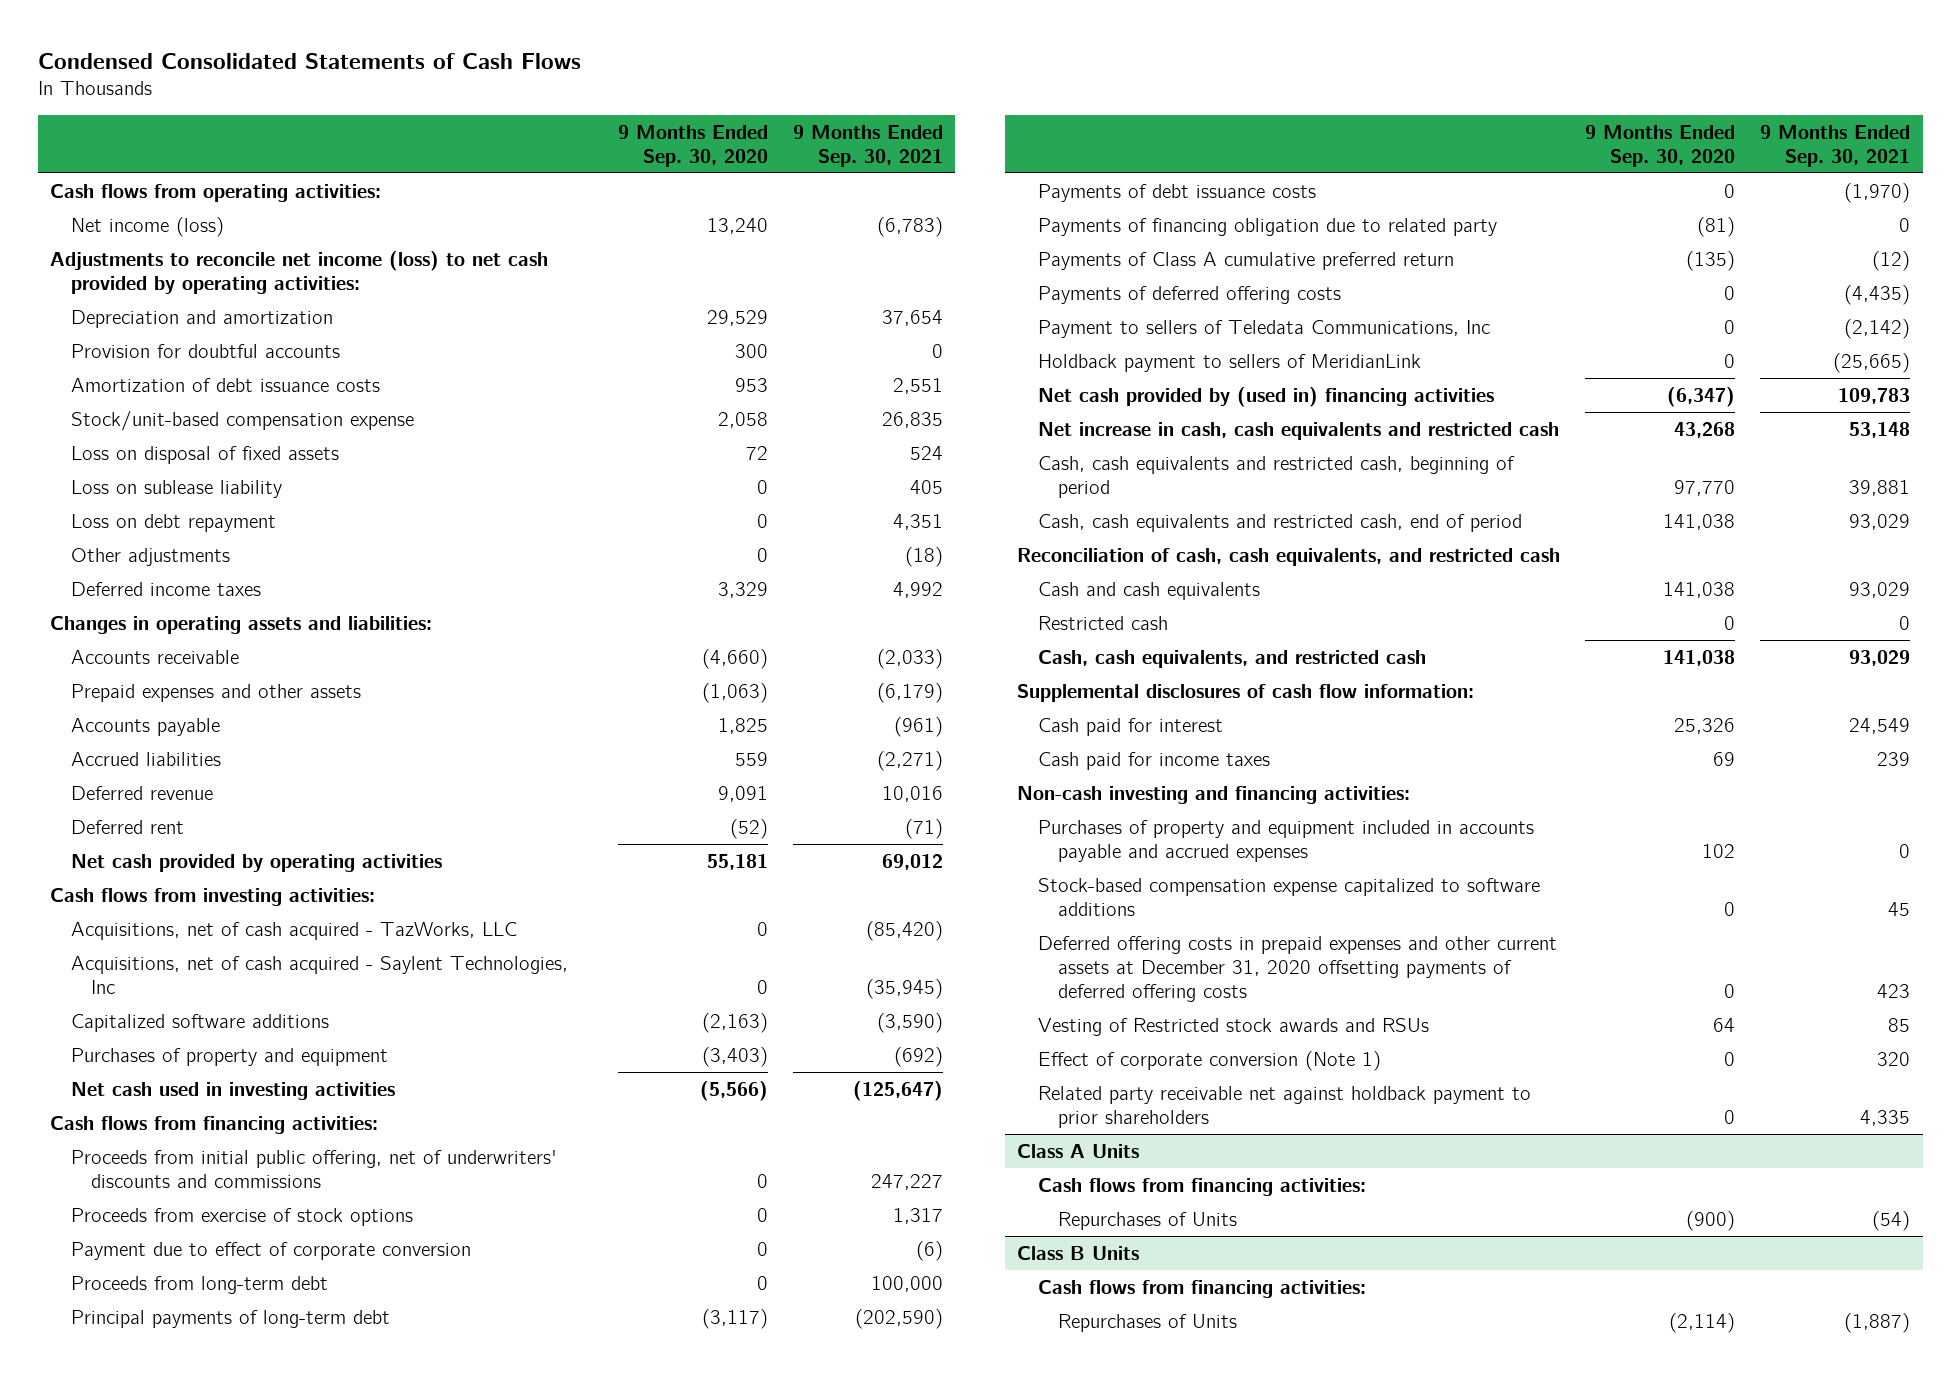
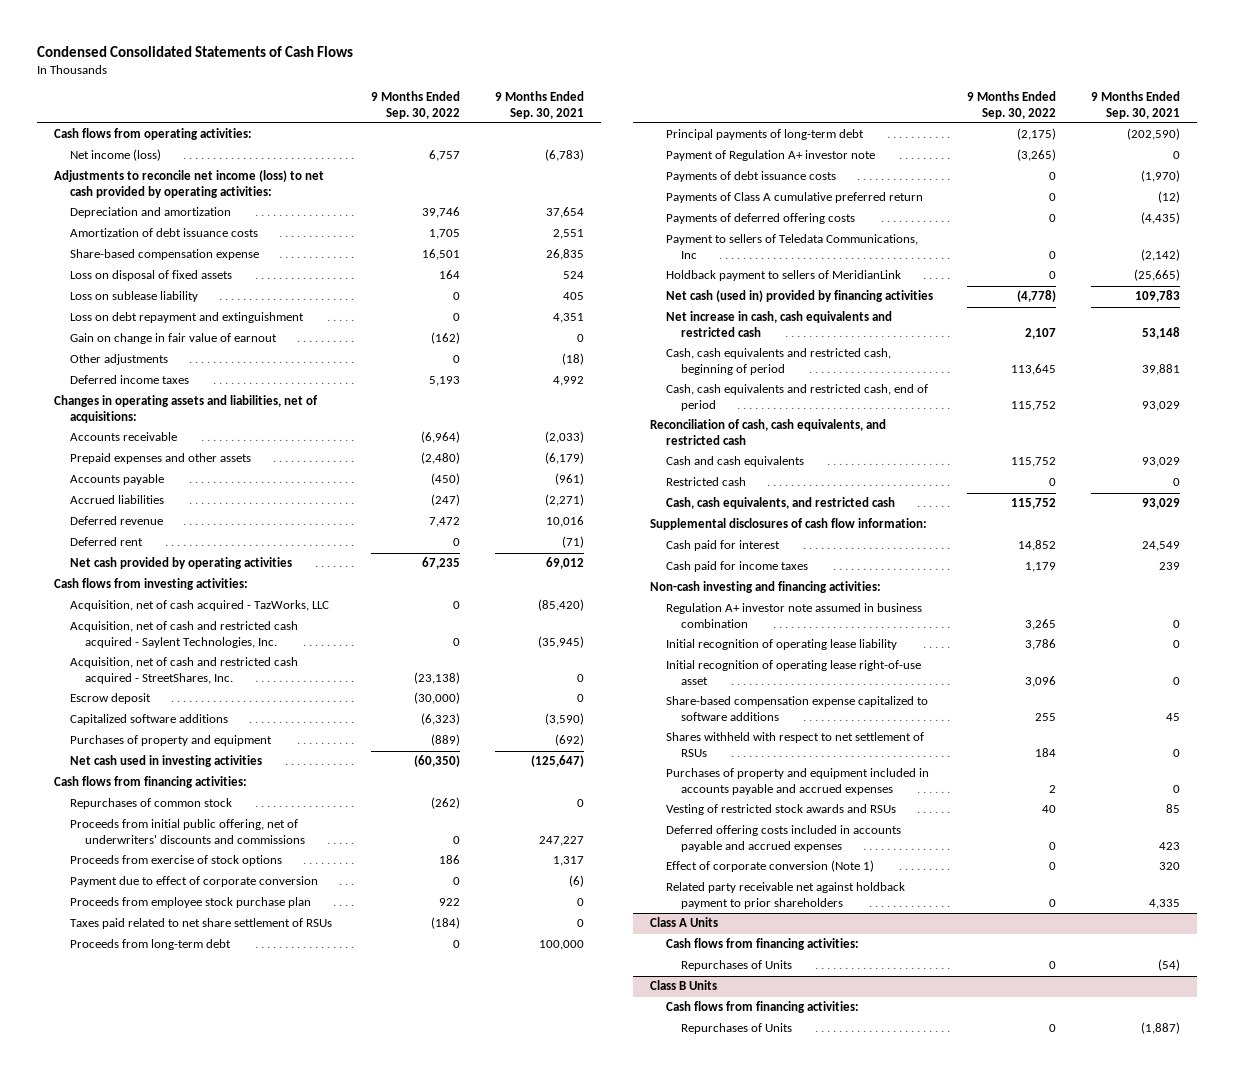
- | 9 Months Ended Sep. 30, 2020 | 9 Months Ended Sep. 30, 2021
+ | 9 Months Ended Sep. 30, 2022 | 9 Months Ended Sep. 30, 2021
- Provision for doubtful accounts | 300 | 0
- Stock/unit-based compensation expense | 2,058 | 26,835
+ Share-based compensation expense | 16,501 | 26,835
- Loss on debt repayment | 0 | 4,351
+ Loss on debt repayment and extinguishment | 0 | 4,351
+ Gain on change in fair value of earnout | (162) | 0
- Changes in operating assets and liabilities:
+ Changes in operating assets and liabilities, net of acquisitions:
- Acquisitions, net of cash acquired - TazWorks, LLC | 0 | (85,420)
- Acquisitions, net of cash acquired - Saylent Technologies, Inc | 0 | (35,945)
+ Acquisition, net of cash acquired - TazWorks, LLC | 0 | (85,420)
+ Acquisition, net of cash and restricted cash acquired - Saylent Technologies, Inc. | 0 | (35,945)
+ Acquisition, net of cash and restricted cash acquired - StreetShares, Inc. | (23,138) | 0
+ Escrow deposit | (30,000) | 0
+ Repurchases of common stock | (262) | 0
+ Proceeds from employee stock purchase plan | 922 | 0
+ Taxes paid related to net share settlement of RSUs | (184) | 0
+ Payment of Regulation A+ investor note | (3,265) | 0
- Payments of financing obligation due to related party | (81) | 0
- Net cash provided by (used in) financing activities | (6,347) | 109,783
+ Net cash (used in) provided by financing activities | (4,778) | 109,783
+ Regulation A+ investor note assumed in business combination | 3,265 | 0
+ Initial recognition of operating lease liability | 3,786 | 0
+ Initial recognition of operating lease right-of-use asset | 3,096 | 0
+ Share-based compensation expense capitalized to software additions | 255 | 45
+ Shares withheld with respect to net settlement of RSUs | 184 | 0
- Stock-based compensation expense capitalized to software additions | 0 | 45
- Deferred offering costs in prepaid expenses and other current assets at December 31, 2020 offsetting payments of deferred offering costs | 0 | 423
- Vesting of Restricted stock awards and RSUs | 64 | 85
+ Vesting of restricted stock awards and RSUs | 40 | 85
+ Deferred offering costs included in accounts payable and accrued expenses | 0 | 423

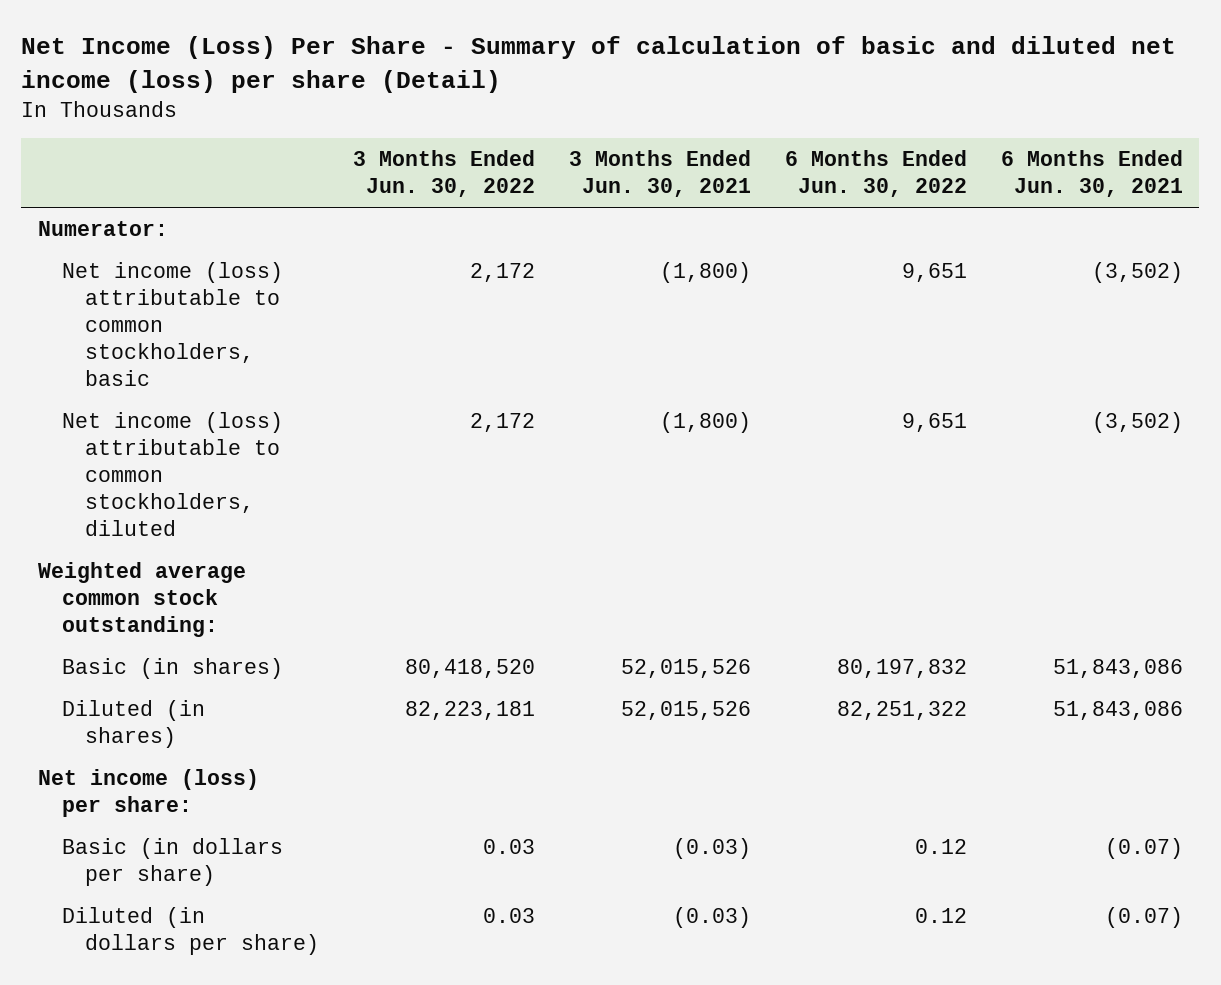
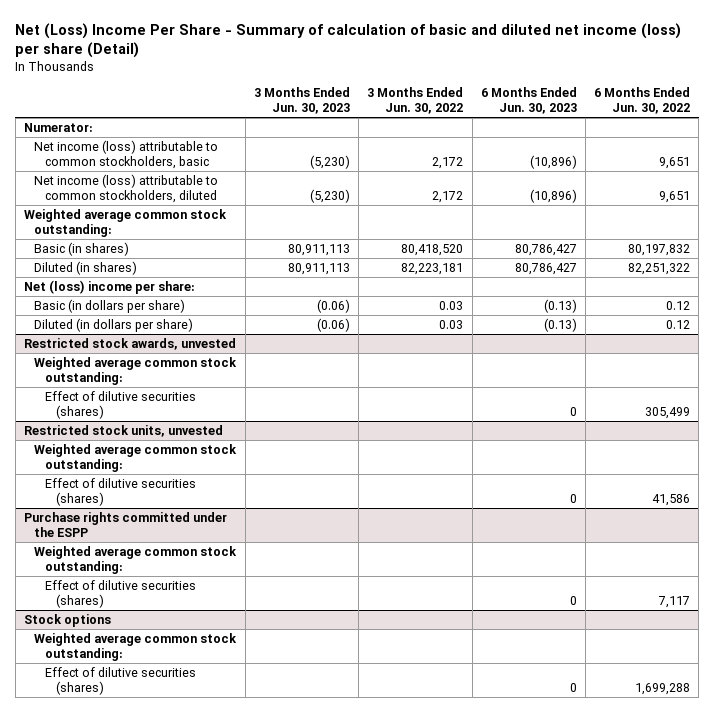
- Net Income (Loss) Per Share - Summary of calculation of basic and diluted net income (loss) per share (Detail)
+ Net (Loss) Income Per Share - Summary of calculation of basic and diluted net income (loss) per share (Detail)
- | 3 Months Ended Jun. 30, 2022 | 3 Months Ended Jun. 30, 2021 | 6 Months Ended Jun. 30, 2022 | 6 Months Ended Jun. 30, 2021
+ | 3 Months Ended Jun. 30, 2023 | 3 Months Ended Jun. 30, 2022 | 6 Months Ended Jun. 30, 2023 | 6 Months Ended Jun. 30, 2022
- Net income (loss) per share:
+ Net (loss) income per share:
+ Restricted stock awards, unvested
+ Weighted average common stock outstanding:
+ Effect of dilutive securities (shares) | | | 0 | 305,499
+ Restricted stock units, unvested
+ Weighted average common stock outstanding:
+ Effect of dilutive securities (shares) | | | 0 | 41,586
+ Purchase rights committed under the ESPP
+ Weighted average common stock outstanding:
+ Effect of dilutive securities (shares) | | | 0 | 7,117
+ Stock options
+ Weighted average common stock outstanding:
+ Effect of dilutive securities (shares) | | | 0 | 1,699,288

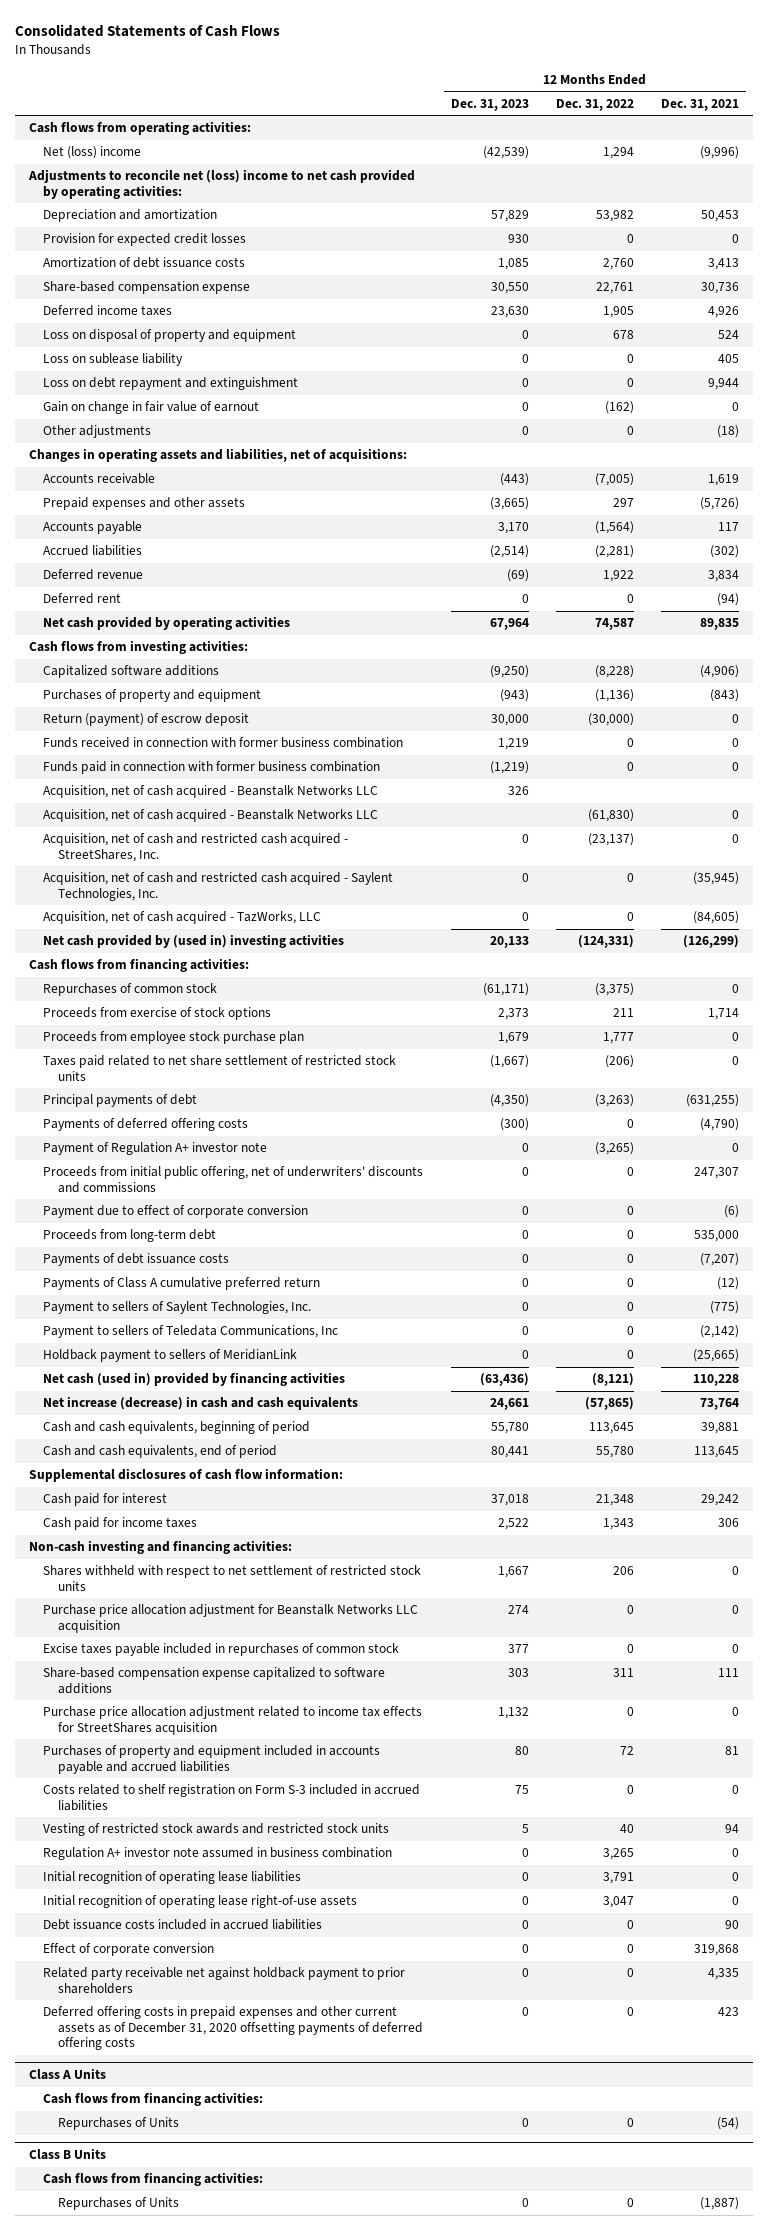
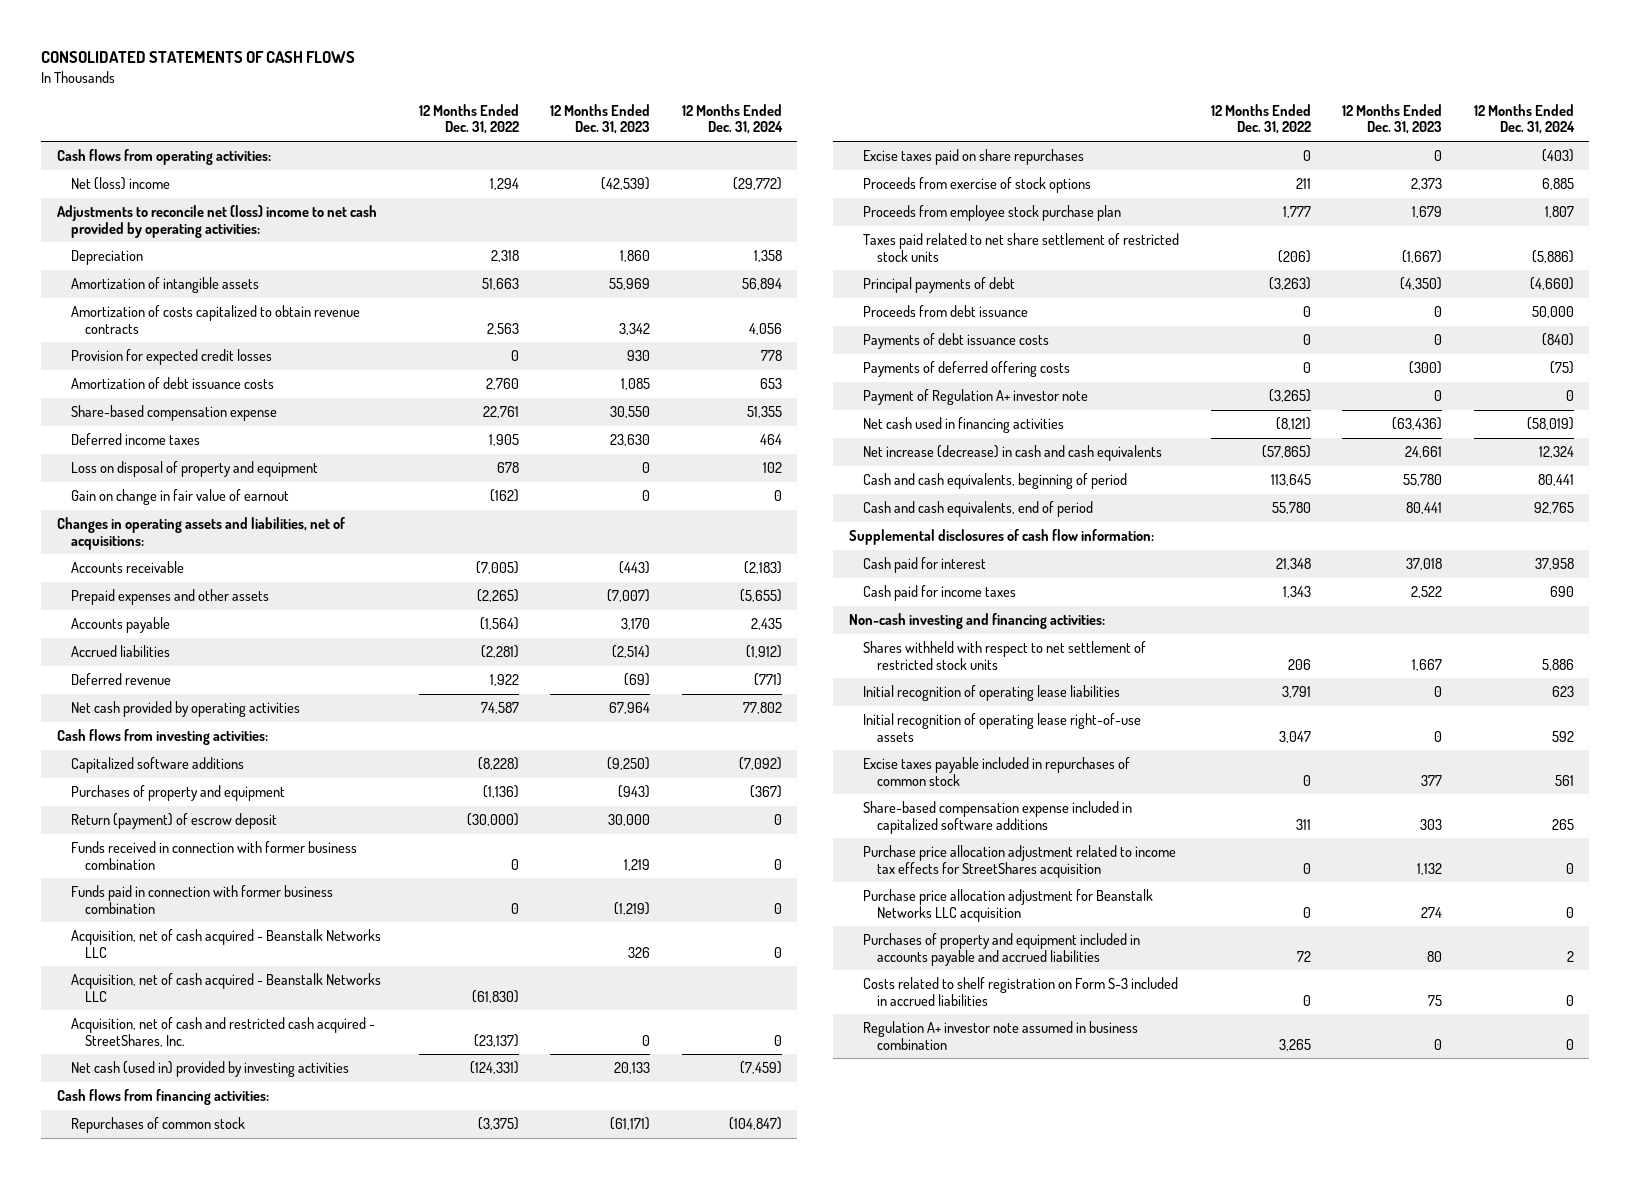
- Consolidated Statements of Cash Flows
+ CONSOLIDATED STATEMENTS OF CASH FLOWS
- | 12 Months Ended Dec. 31, 2023 | 12 Months Ended Dec. 31, 2022 | 12 Months Ended Dec. 31, 2021
+ | 12 Months Ended Dec. 31, 2022 | 12 Months Ended Dec. 31, 2023 | 12 Months Ended Dec. 31, 2024
- Depreciation and amortization | 57,829 | 53,982 | 50,453
+ Depreciation | 2,318 | 1,860 | 1,358
+ Amortization of intangible assets | 51,663 | 55,969 | 56,894
+ Amortization of costs capitalized to obtain revenue contracts | 2,563 | 3,342 | 4,056
- Loss on sublease liability | 0 | 0 | 405
- Loss on debt repayment and extinguishment | 0 | 0 | 9,944
- Other adjustments | 0 | 0 | (18)
- Prepaid expenses and other assets | (3,665) | 297 | (5,726)
+ Prepaid expenses and other assets | (2,265) | (7,007) | (5,655)
- Deferred rent | 0 | 0 | (94)
- Acquisition, net of cash and restricted cash acquired - Saylent Technologies, Inc. | 0 | 0 | (35,945)
- Acquisition, net of cash acquired - TazWorks, LLC | 0 | 0 | (84,605)
- Net cash provided by (used in) investing activities | 20,133 | (124,331) | (126,299)
+ Net cash (used in) provided by investing activities | (124,331) | 20,133 | (7,459)
+ Excise taxes paid on share repurchases | 0 | 0 | (403)
+ Proceeds from debt issuance | 0 | 0 | 50,000
moved up: Payments of debt issuance costs | 0 | 0 | (840)
- Proceeds from initial public offering, net of underwriters' discounts and commissions | 0 | 0 | 247,307
- Payment due to effect of corporate conversion | 0 | 0 | (6)
- Proceeds from long-term debt | 0 | 0 | 535,000
- Payments of Class A cumulative preferred return | 0 | 0 | (12)
- Payment to sellers of Saylent Technologies, Inc. | 0 | 0 | (775)
- Payment to sellers of Teledata Communications, Inc | 0 | 0 | (2,142)
- Holdback payment to sellers of MeridianLink | 0 | 0 | (25,665)
- Net cash (used in) provided by financing activities | (63,436) | (8,121) | 110,228
+ Net cash used in financing activities | (8,121) | (63,436) | (58,019)
moved up: Initial recognition of operating lease liabilities | 3,791 | 0 | 623
moved up: Initial recognition of operating lease right-of-use assets | 3,047 | 0 | 592
- Share-based compensation expense capitalized to software additions | 303 | 311 | 111
+ Share-based compensation expense included in capitalized software additions | 311 | 303 | 265
moved down: Purchase price allocation adjustment for Beanstalk Networks LLC acquisition | 0 | 274 | 0
- Vesting of restricted stock awards and restricted stock units | 5 | 40 | 94
- Debt issuance costs included in accrued liabilities | 0 | 0 | 90
- Effect of corporate conversion | 0 | 0 | 319,868
- Related party receivable net against holdback payment to prior shareholders | 0 | 0 | 4,335
- Deferred offering costs in prepaid expenses and other current assets as of December 31, 2020 offsetting payments of deferred offering costs | 0 | 0 | 423
- Class A Units
- Cash flows from financing activities:
- Repurchases of Units | 0 | 0 | (54)
- Class B Units
- Cash flows from financing activities:
- Repurchases of Units | 0 | 0 | (1,887)

